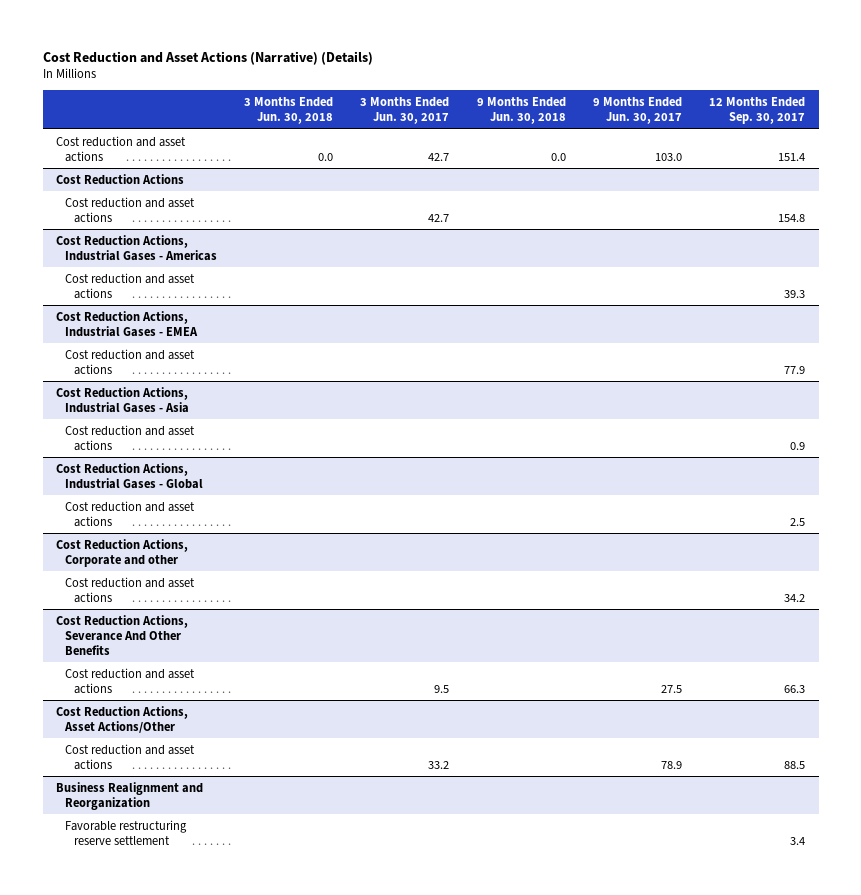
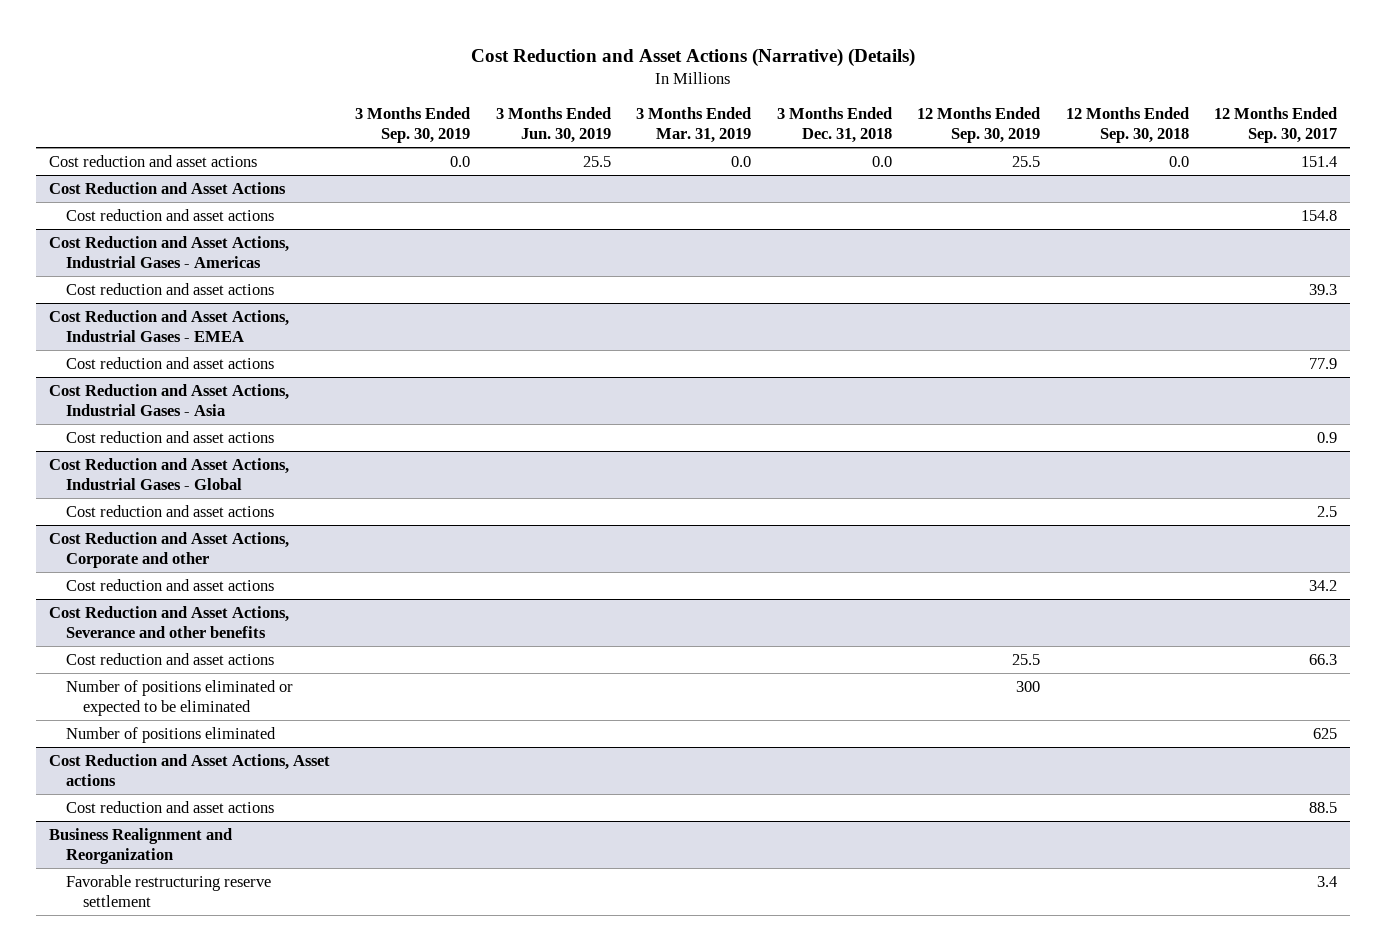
- | 3 Months Ended Jun. 30, 2018 | 3 Months Ended Jun. 30, 2017 | 9 Months Ended Jun. 30, 2018 | 9 Months Ended Jun. 30, 2017 | 12 Months Ended Sep. 30, 2017
+ | 3 Months Ended Sep. 30, 2019 | 3 Months Ended Jun. 30, 2019 | 3 Months Ended Mar. 31, 2019 | 3 Months Ended Dec. 31, 2018 | 12 Months Ended Sep. 30, 2019 | 12 Months Ended Sep. 30, 2018 | 12 Months Ended Sep. 30, 2017
- Cost Reduction Actions
+ Cost Reduction and Asset Actions
- Cost Reduction Actions, Industrial Gases - Americas
+ Cost Reduction and Asset Actions, Industrial Gases - Americas
- Cost Reduction Actions, Industrial Gases - EMEA
+ Cost Reduction and Asset Actions, Industrial Gases - EMEA
- Cost Reduction Actions, Industrial Gases - Asia
+ Cost Reduction and Asset Actions, Industrial Gases - Asia
- Cost Reduction Actions, Industrial Gases - Global
+ Cost Reduction and Asset Actions, Industrial Gases - Global
- Cost Reduction Actions, Corporate and other
+ Cost Reduction and Asset Actions, Corporate and other
- Cost Reduction Actions, Severance And Other Benefits
+ Cost Reduction and Asset Actions, Severance and other benefits
- Cost Reduction Actions, Asset Actions/Other
+ Number of positions eliminated or expected to be eliminated | | | | | 300 | |
+ Number of positions eliminated | | | | | | | 625
+ Cost Reduction and Asset Actions, Asset actions

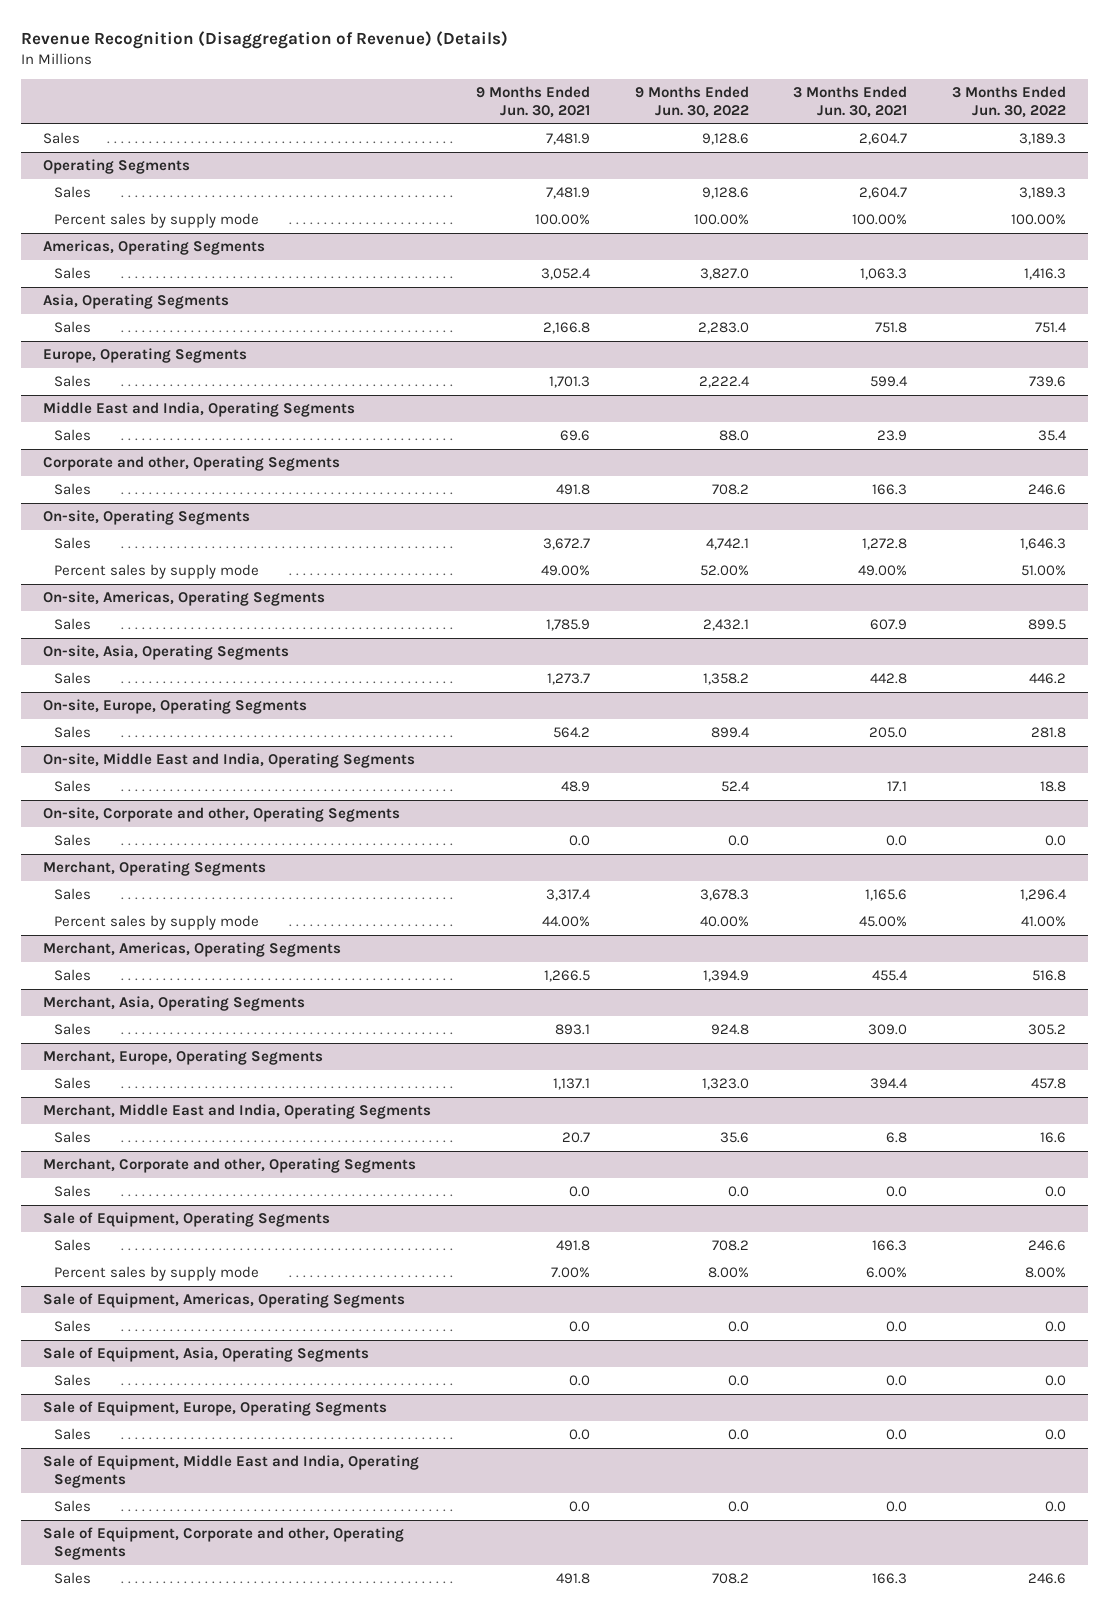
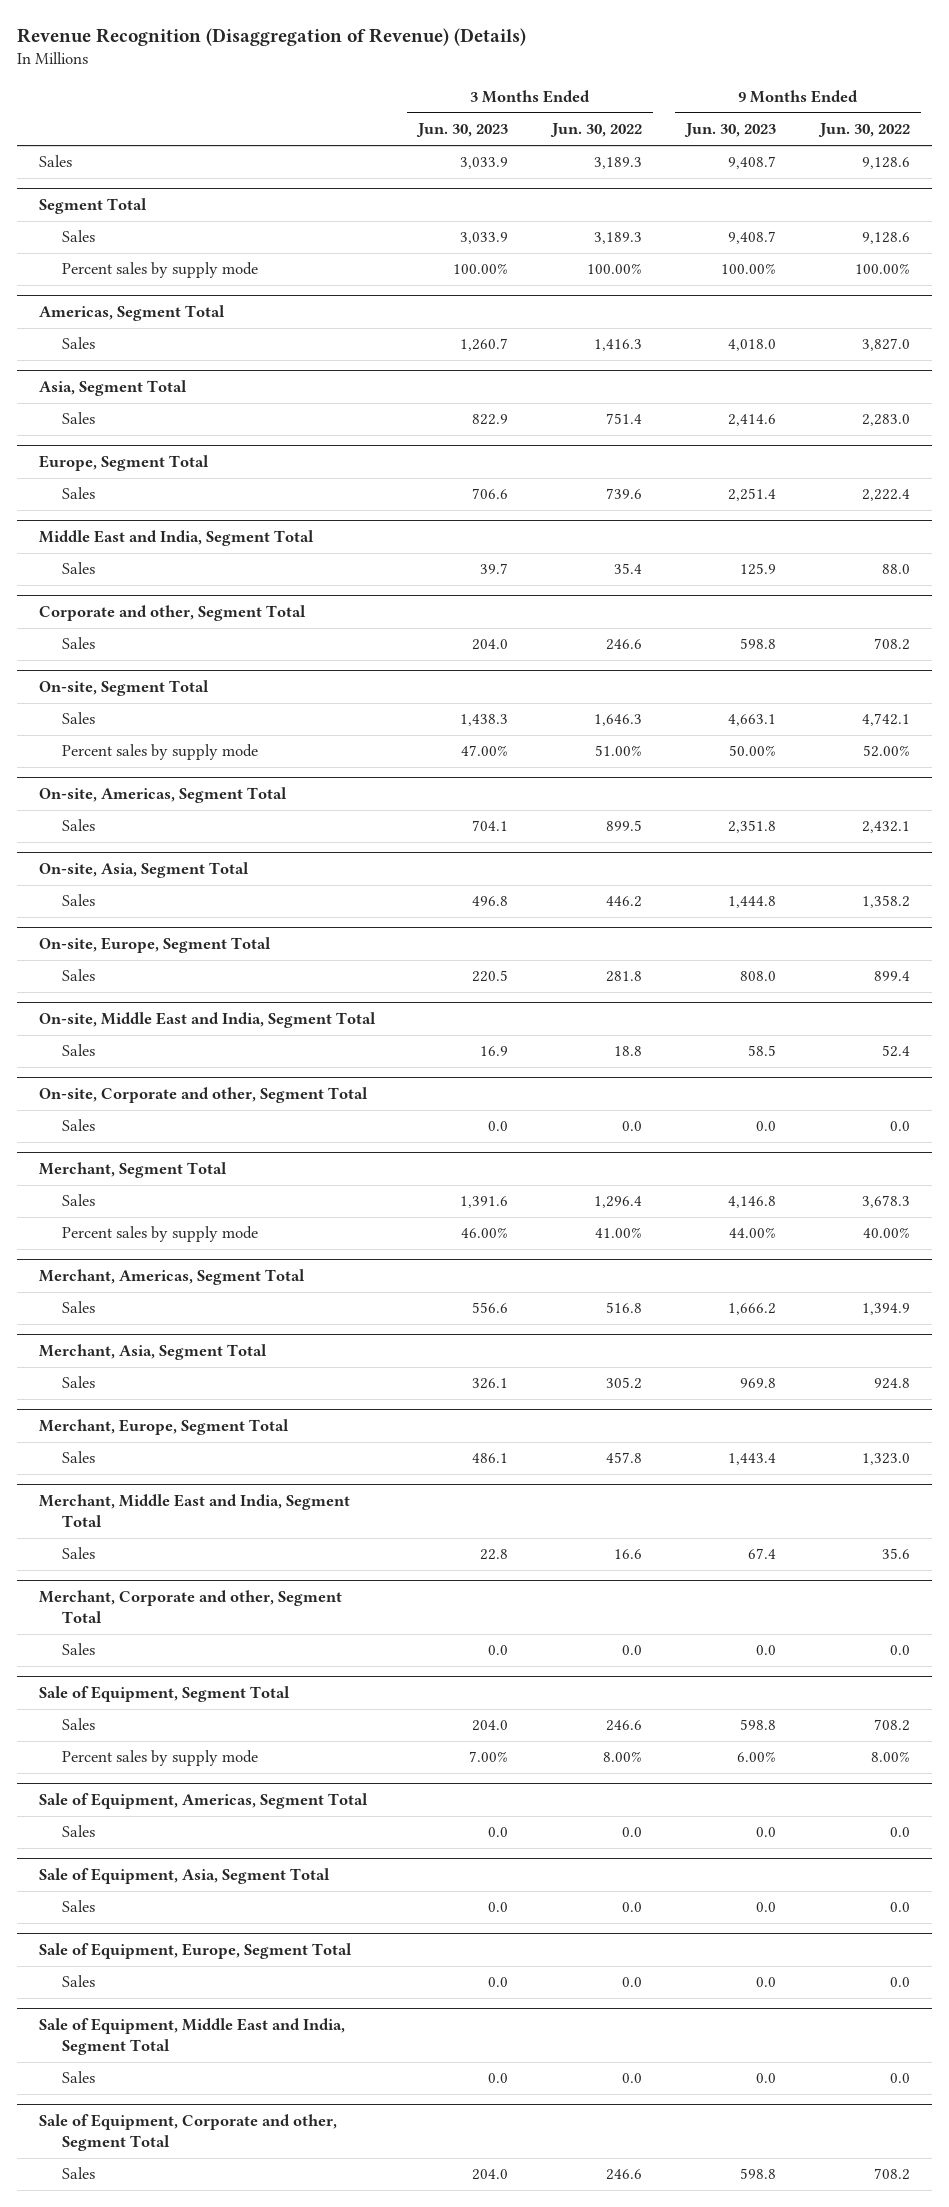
- | 9 Months Ended Jun. 30, 2021 | 9 Months Ended Jun. 30, 2022 | 3 Months Ended Jun. 30, 2021 | 3 Months Ended Jun. 30, 2022
+ | 3 Months Ended Jun. 30, 2023 | 3 Months Ended Jun. 30, 2022 | 9 Months Ended Jun. 30, 2023 | 9 Months Ended Jun. 30, 2022
- Operating Segments
+ Segment Total
- Americas, Operating Segments
+ Americas, Segment Total
- Asia, Operating Segments
+ Asia, Segment Total
- Europe, Operating Segments
+ Europe, Segment Total
- Middle East and India, Operating Segments
+ Middle East and India, Segment Total
- Corporate and other, Operating Segments
+ Corporate and other, Segment Total
- On-site, Operating Segments
+ On-site, Segment Total
- On-site, Americas, Operating Segments
+ On-site, Americas, Segment Total
- On-site, Asia, Operating Segments
+ On-site, Asia, Segment Total
- On-site, Europe, Operating Segments
+ On-site, Europe, Segment Total
- On-site, Middle East and India, Operating Segments
+ On-site, Middle East and India, Segment Total
- On-site, Corporate and other, Operating Segments
+ On-site, Corporate and other, Segment Total
- Merchant, Operating Segments
+ Merchant, Segment Total
- Merchant, Americas, Operating Segments
+ Merchant, Americas, Segment Total
- Merchant, Asia, Operating Segments
+ Merchant, Asia, Segment Total
- Merchant, Europe, Operating Segments
+ Merchant, Europe, Segment Total
- Merchant, Middle East and India, Operating Segments
+ Merchant, Middle East and India, Segment Total
- Merchant, Corporate and other, Operating Segments
+ Merchant, Corporate and other, Segment Total
- Sale of Equipment, Operating Segments
+ Sale of Equipment, Segment Total
- Sale of Equipment, Americas, Operating Segments
+ Sale of Equipment, Americas, Segment Total
- Sale of Equipment, Asia, Operating Segments
+ Sale of Equipment, Asia, Segment Total
- Sale of Equipment, Europe, Operating Segments
+ Sale of Equipment, Europe, Segment Total
- Sale of Equipment, Middle East and India, Operating Segments
+ Sale of Equipment, Middle East and India, Segment Total
- Sale of Equipment, Corporate and other, Operating Segments
+ Sale of Equipment, Corporate and other, Segment Total

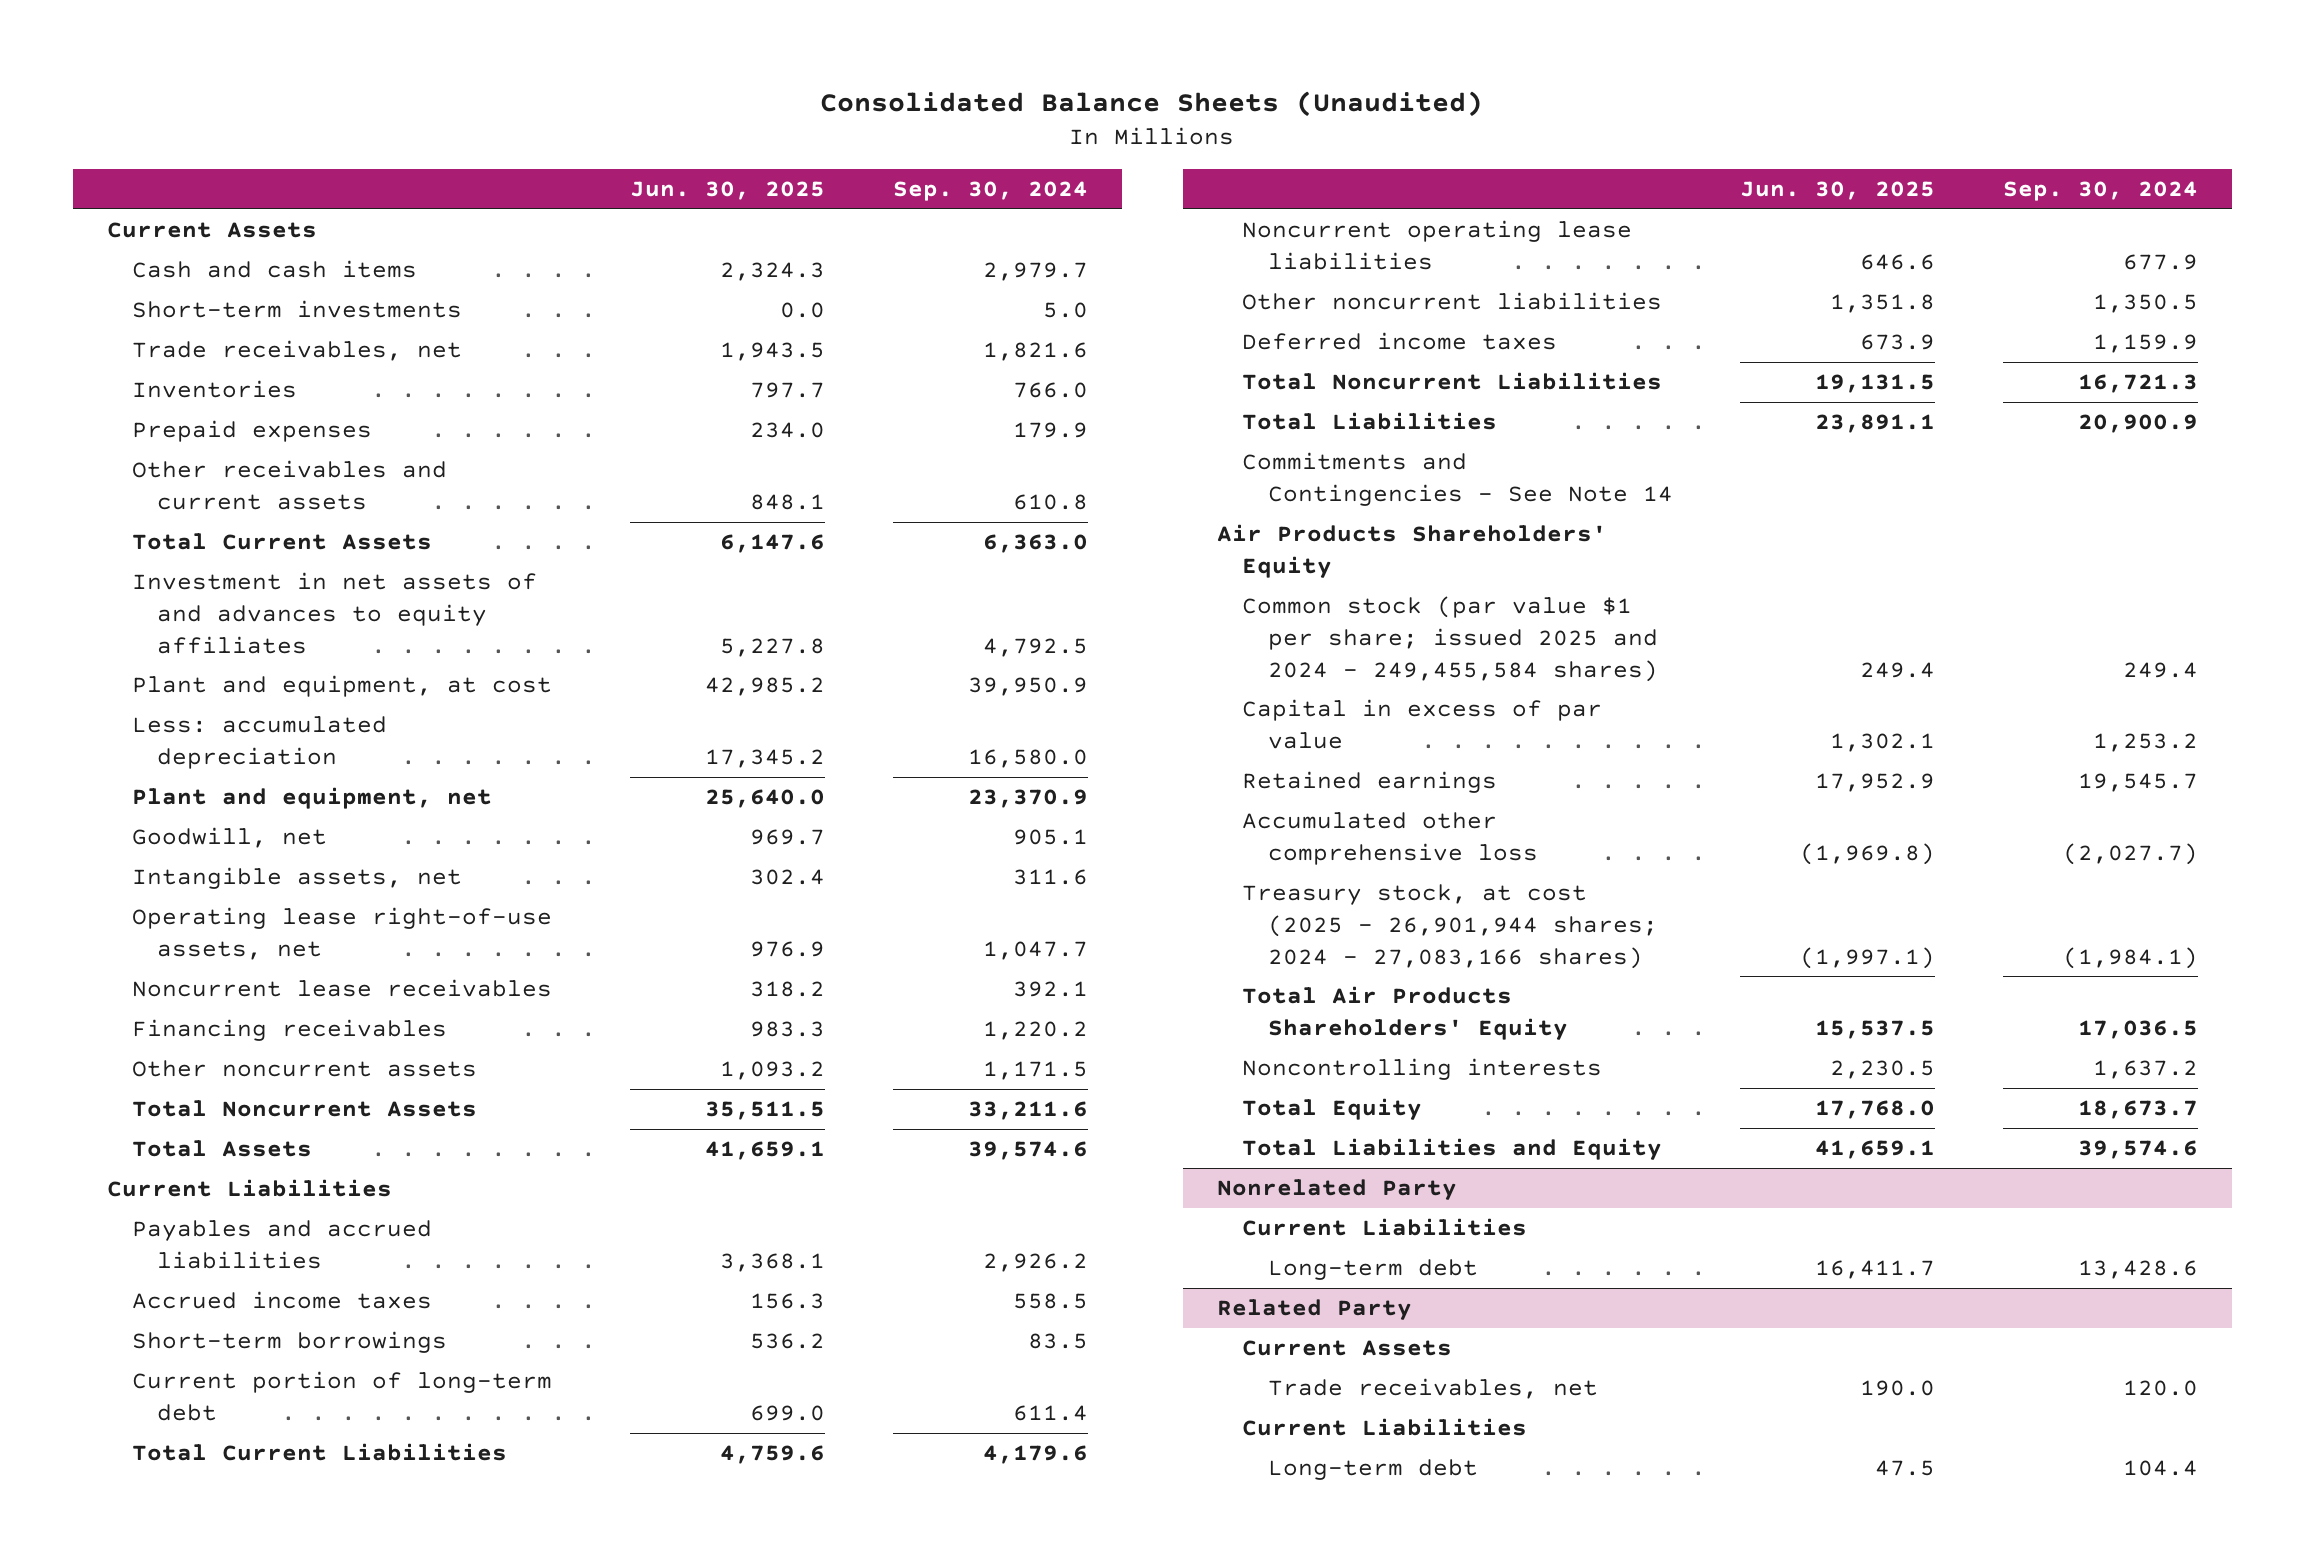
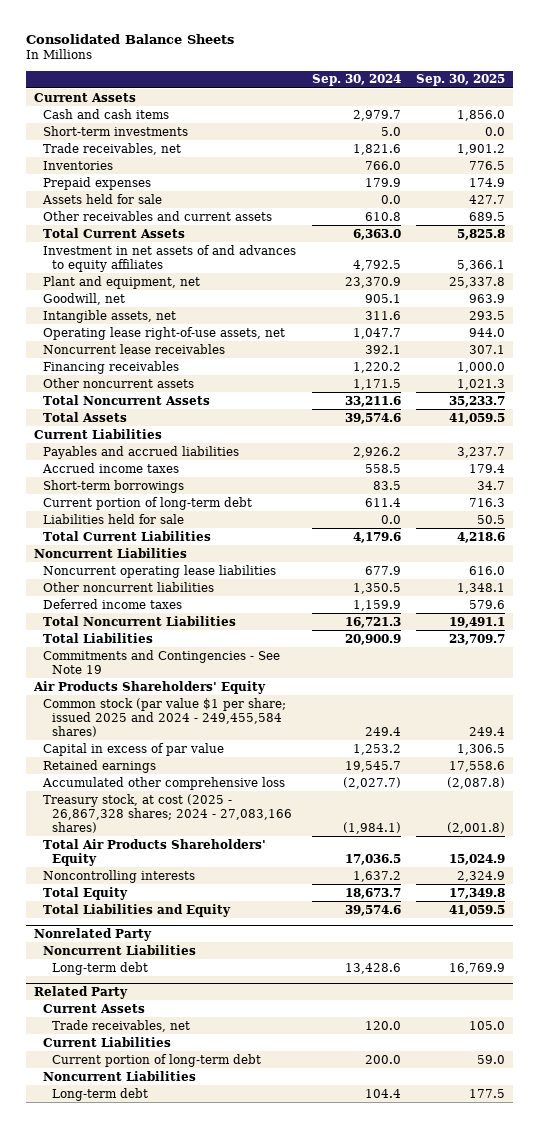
- Consolidated Balance Sheets (Unaudited)
+ Consolidated Balance Sheets
- | Jun. 30, 2025 | Sep. 30, 2024
+ | Sep. 30, 2024 | Sep. 30, 2025
+ Assets held for sale | 0.0 | 427.7
- Plant and equipment, at cost | 42,985.2 | 39,950.9
- Less: accumulated depreciation | 17,345.2 | 16,580.0
+ Liabilities held for sale | 0.0 | 50.5
+ Noncurrent Liabilities
- Commitments and Contingencies - See Note 14
+ Commitments and Contingencies - See Note 19
- Treasury stock, at cost (2025 - 26,901,944 shares; 2024 - 27,083,166 shares) | (1,997.1) | (1,984.1)
+ Treasury stock, at cost (2025 - 26,867,328 shares; 2024 - 27,083,166 shares) | (1,984.1) | (2,001.8)
@ Nonrelated Party
- Current Liabilities
+ Noncurrent Liabilities
@ Related Party
+ Current portion of long-term debt | 200.0 | 59.0
+ Noncurrent Liabilities

